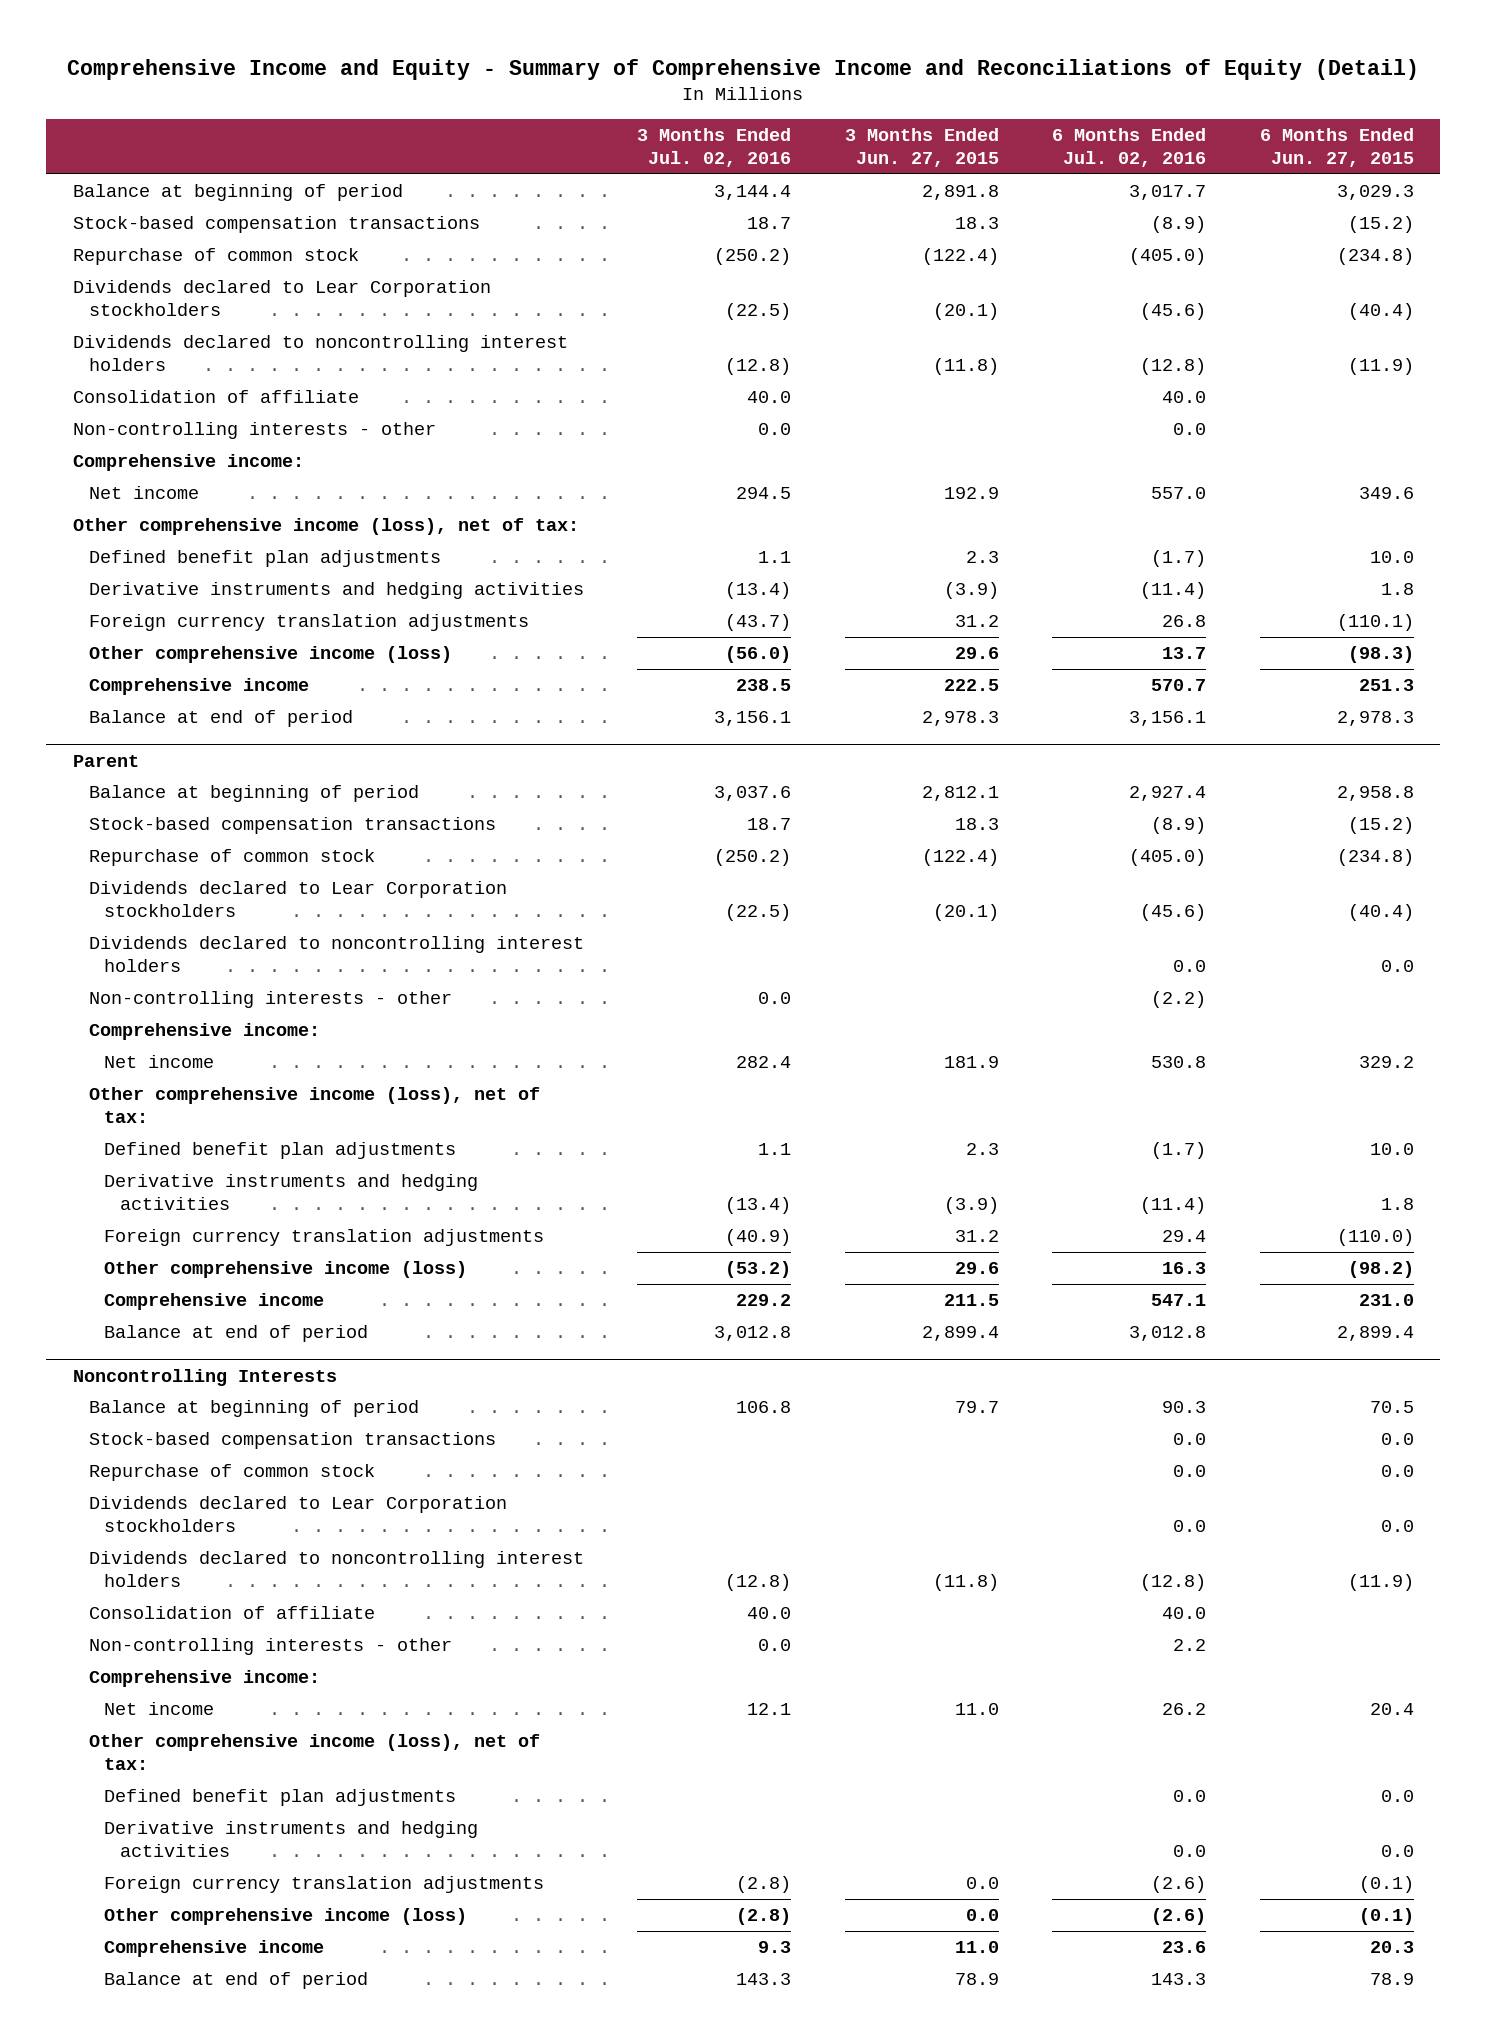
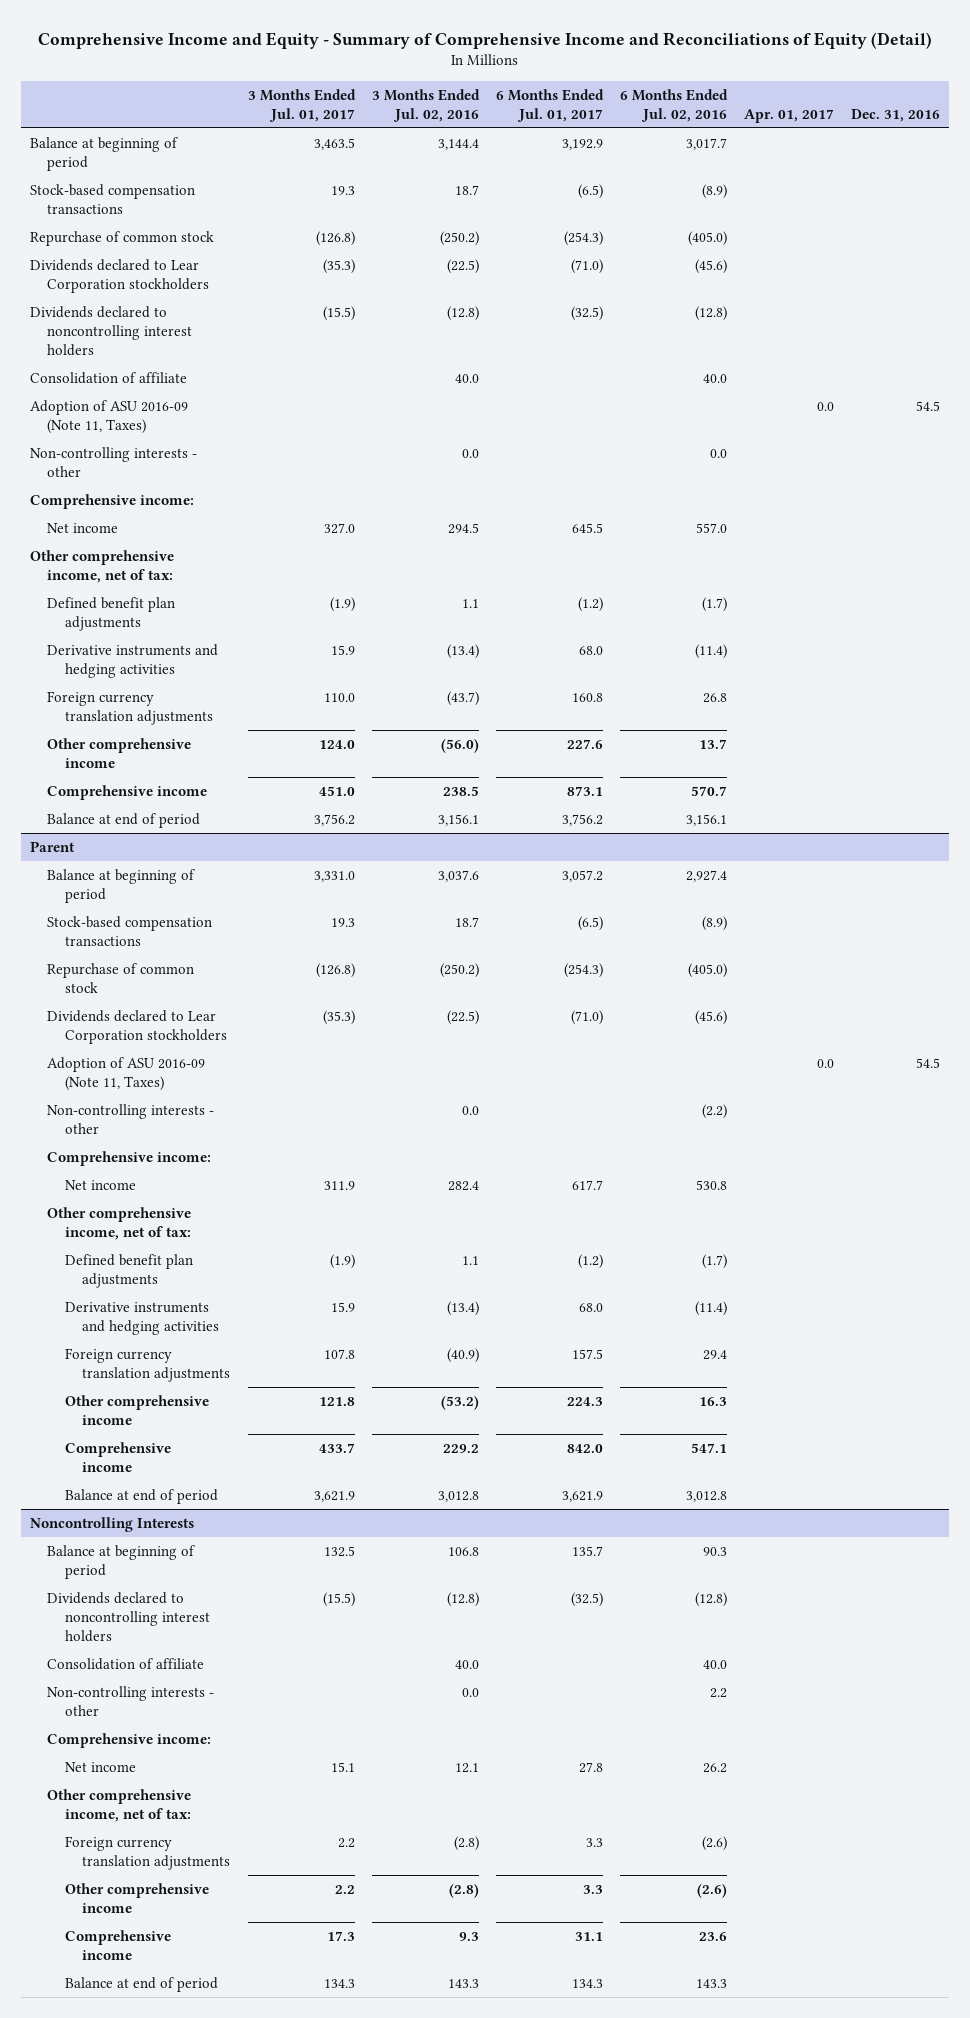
- | 3 Months Ended Jul. 02, 2016 | 3 Months Ended Jun. 27, 2015 | 6 Months Ended Jul. 02, 2016 | 6 Months Ended Jun. 27, 2015
+ | 3 Months Ended Jul. 01, 2017 | 3 Months Ended Jul. 02, 2016 | 6 Months Ended Jul. 01, 2017 | 6 Months Ended Jul. 02, 2016 | Apr. 01, 2017 | Dec. 31, 2016
+ Adoption of ASU 2016-09 (Note 11, Taxes) | | | | | 0.0 | 54.5
- Other comprehensive income (loss), net of tax:
+ Other comprehensive income, net of tax:
- Other comprehensive income (loss) | (56.0) | 29.6 | 13.7 | (98.3)
+ Other comprehensive income | 124.0 | (56.0) | 227.6 | 13.7 | |
@ Parent
- Dividends declared to noncontrolling interest holders | | | 0.0 | 0.0
+ Adoption of ASU 2016-09 (Note 11, Taxes) | | | | | 0.0 | 54.5
- Other comprehensive income (loss), net of tax:
+ Other comprehensive income, net of tax:
- Other comprehensive income (loss) | (53.2) | 29.6 | 16.3 | (98.2)
+ Other comprehensive income | 121.8 | (53.2) | 224.3 | 16.3 | |
@ Noncontrolling Interests
- Stock-based compensation transactions | | | 0.0 | 0.0
- Repurchase of common stock | | | 0.0 | 0.0
- Dividends declared to Lear Corporation stockholders | | | 0.0 | 0.0
- Other comprehensive income (loss), net of tax:
- Defined benefit plan adjustments | | | 0.0 | 0.0
- Derivative instruments and hedging activities | | | 0.0 | 0.0
+ Other comprehensive income, net of tax:
- Other comprehensive income (loss) | (2.8) | 0.0 | (2.6) | (0.1)
+ Other comprehensive income | 2.2 | (2.8) | 3.3 | (2.6) | |

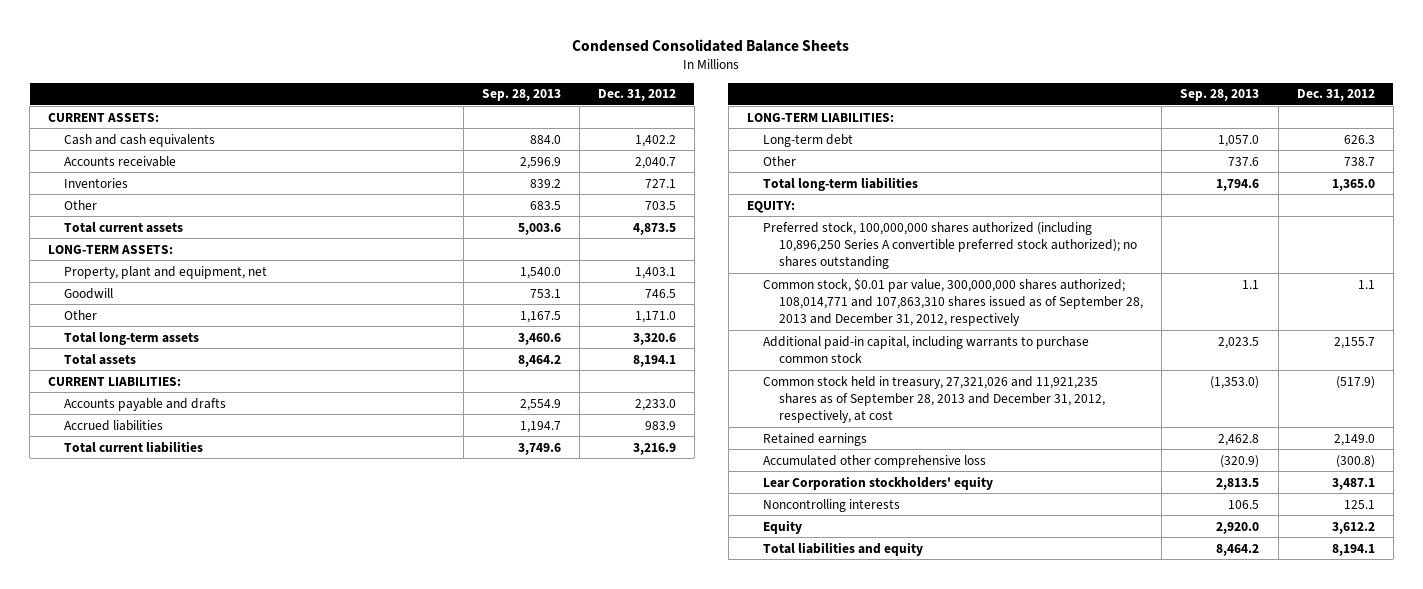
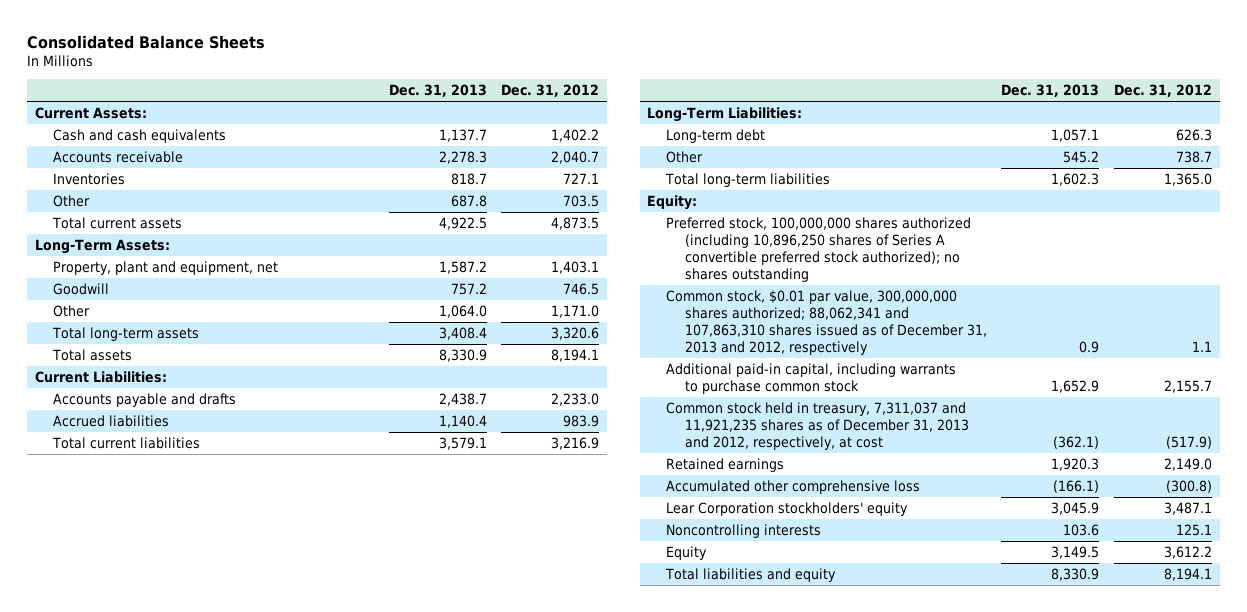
- Condensed Consolidated Balance Sheets
+ Consolidated Balance Sheets
- | Sep. 28, 2013 | Dec. 31, 2012
+ | Dec. 31, 2013 | Dec. 31, 2012
- CURRENT ASSETS:
+ Current Assets:
- LONG-TERM ASSETS:
+ Long-Term Assets:
- CURRENT LIABILITIES:
+ Current Liabilities:
- LONG-TERM LIABILITIES:
+ Long-Term Liabilities:
- EQUITY:
- Preferred stock, 100,000,000 shares authorized (including 10,896,250 Series A convertible preferred stock authorized); no shares outstanding
- Common stock, $0.01 par value, 300,000,000 shares authorized; 108,014,771 and 107,863,310 shares issued as of September 28, 2013 and December 31, 2012, respectively | 1.1 | 1.1
+ Equity:
+ Preferred stock, 100,000,000 shares authorized (including 10,896,250 shares of Series A convertible preferred stock authorized); no shares outstanding
+ Common stock, $0.01 par value, 300,000,000 shares authorized; 88,062,341 and 107,863,310 shares issued as of December 31, 2013 and 2012, respectively | 0.9 | 1.1
- Common stock held in treasury, 27,321,026 and 11,921,235 shares as of September 28, 2013 and December 31, 2012, respectively, at cost | (1,353.0) | (517.9)
+ Common stock held in treasury, 7,311,037 and 11,921,235 shares as of December 31, 2013 and 2012, respectively, at cost | (362.1) | (517.9)

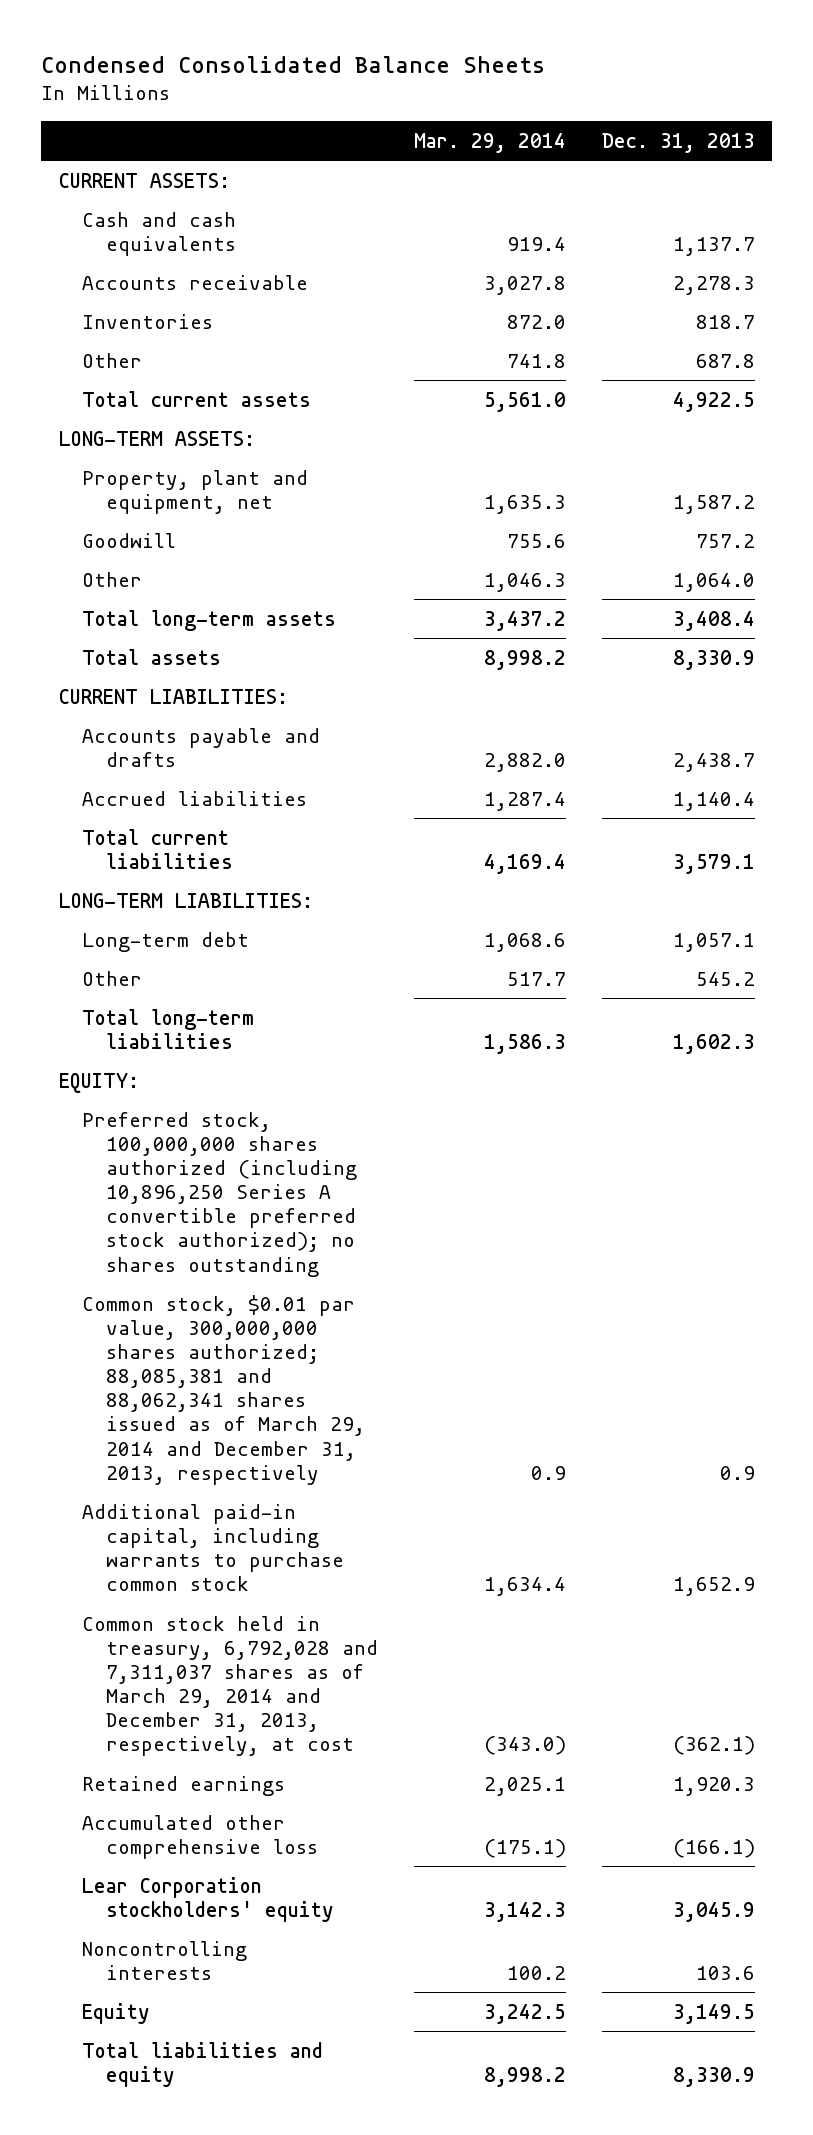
- Consolidated Balance Sheets
+ Condensed Consolidated Balance Sheets
- | Dec. 31, 2013 | Dec. 31, 2012
+ | Mar. 29, 2014 | Dec. 31, 2013
- Current Assets:
+ CURRENT ASSETS:
- Long-Term Assets:
+ LONG-TERM ASSETS:
- Current Liabilities:
+ CURRENT LIABILITIES:
- Long-Term Liabilities:
+ LONG-TERM LIABILITIES:
- Equity:
- Preferred stock, 100,000,000 shares authorized (including 10,896,250 shares of Series A convertible preferred stock authorized); no shares outstanding
- Common stock, $0.01 par value, 300,000,000 shares authorized; 88,062,341 and 107,863,310 shares issued as of December 31, 2013 and 2012, respectively | 0.9 | 1.1
+ EQUITY:
+ Preferred stock, 100,000,000 shares authorized (including 10,896,250 Series A convertible preferred stock authorized); no shares outstanding
+ Common stock, $0.01 par value, 300,000,000 shares authorized; 88,085,381 and 88,062,341 shares issued as of March 29, 2014 and December 31, 2013, respectively | 0.9 | 0.9
- Common stock held in treasury, 7,311,037 and 11,921,235 shares as of December 31, 2013 and 2012, respectively, at cost | (362.1) | (517.9)
+ Common stock held in treasury, 6,792,028 and 7,311,037 shares as of March 29, 2014 and December 31, 2013, respectively, at cost | (343.0) | (362.1)

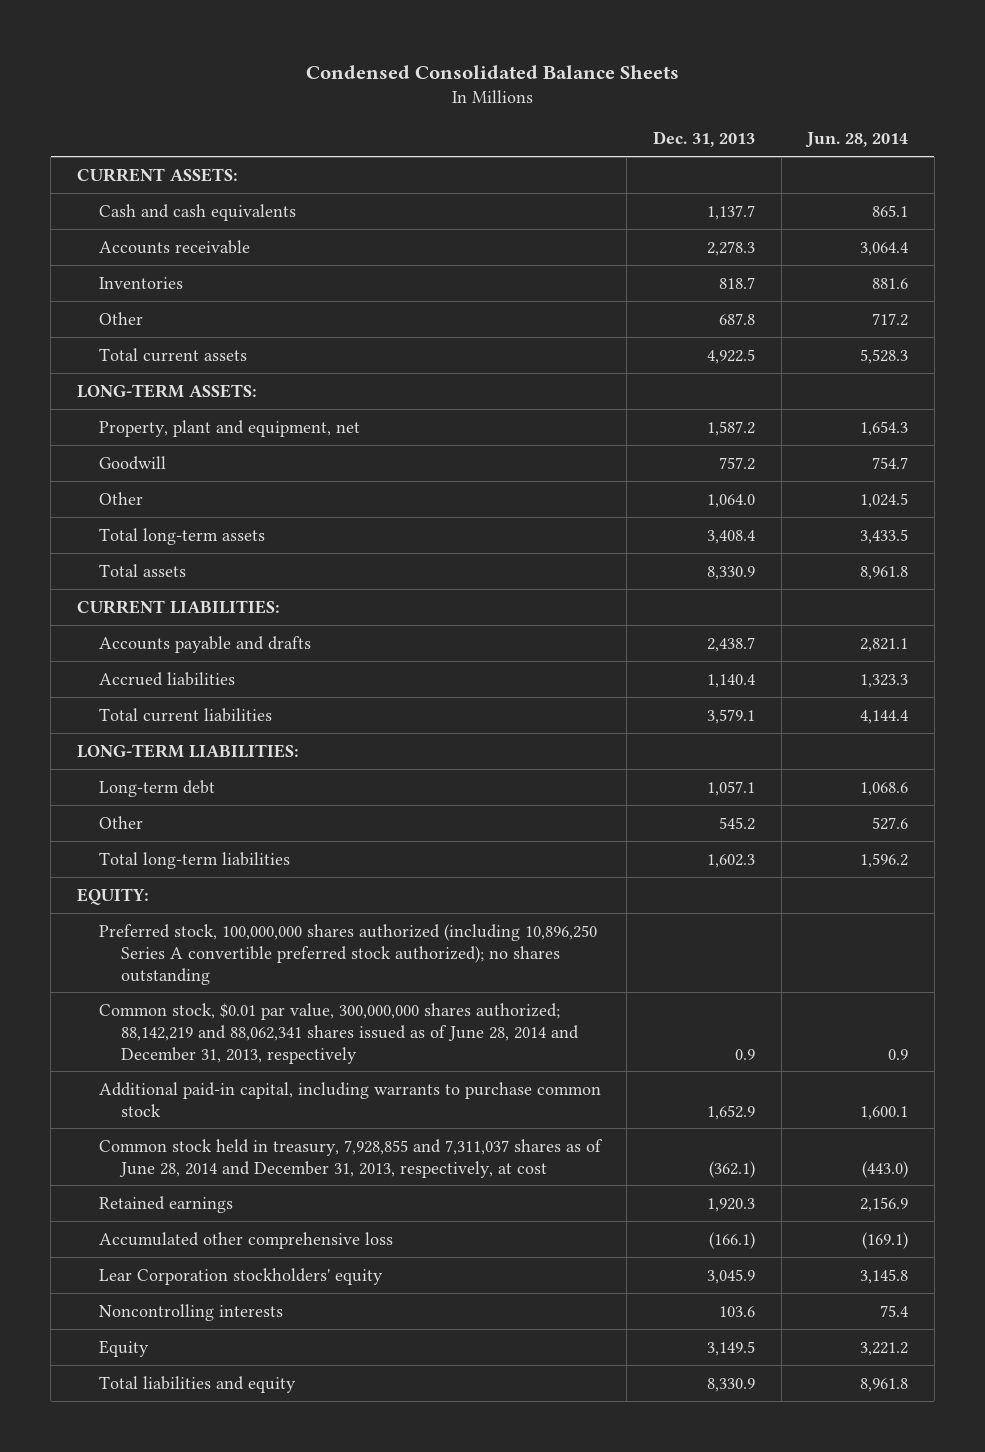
- | Mar. 29, 2014 | Dec. 31, 2013
+ | Dec. 31, 2013 | Jun. 28, 2014
- Common stock, $0.01 par value, 300,000,000 shares authorized; 88,085,381 and 88,062,341 shares issued as of March 29, 2014 and December 31, 2013, respectively | 0.9 | 0.9
+ Common stock, $0.01 par value, 300,000,000 shares authorized; 88,142,219 and 88,062,341 shares issued as of June 28, 2014 and December 31, 2013, respectively | 0.9 | 0.9
- Common stock held in treasury, 6,792,028 and 7,311,037 shares as of March 29, 2014 and December 31, 2013, respectively, at cost | (343.0) | (362.1)
+ Common stock held in treasury, 7,928,855 and 7,311,037 shares as of June 28, 2014 and December 31, 2013, respectively, at cost | (362.1) | (443.0)

